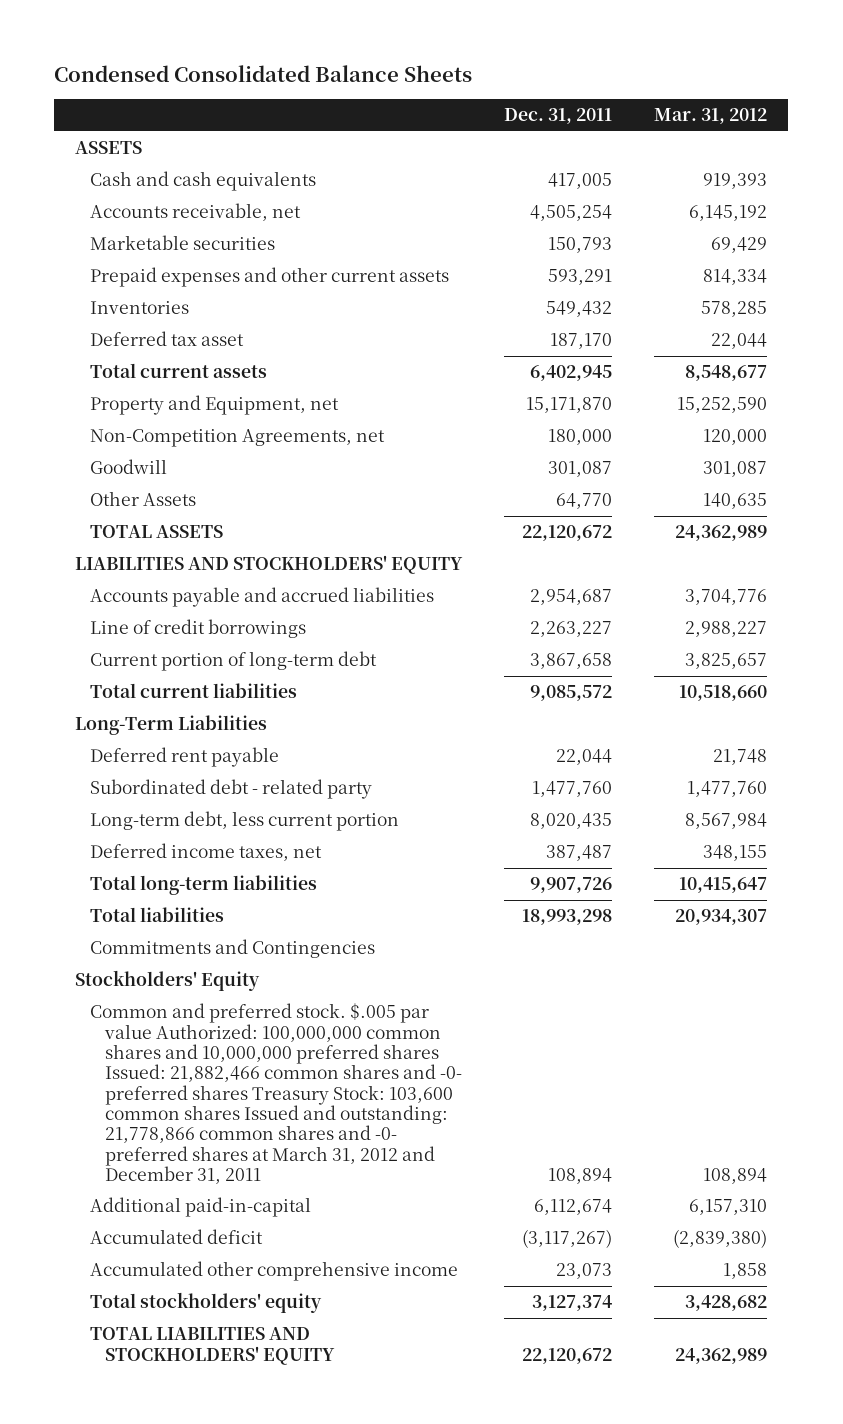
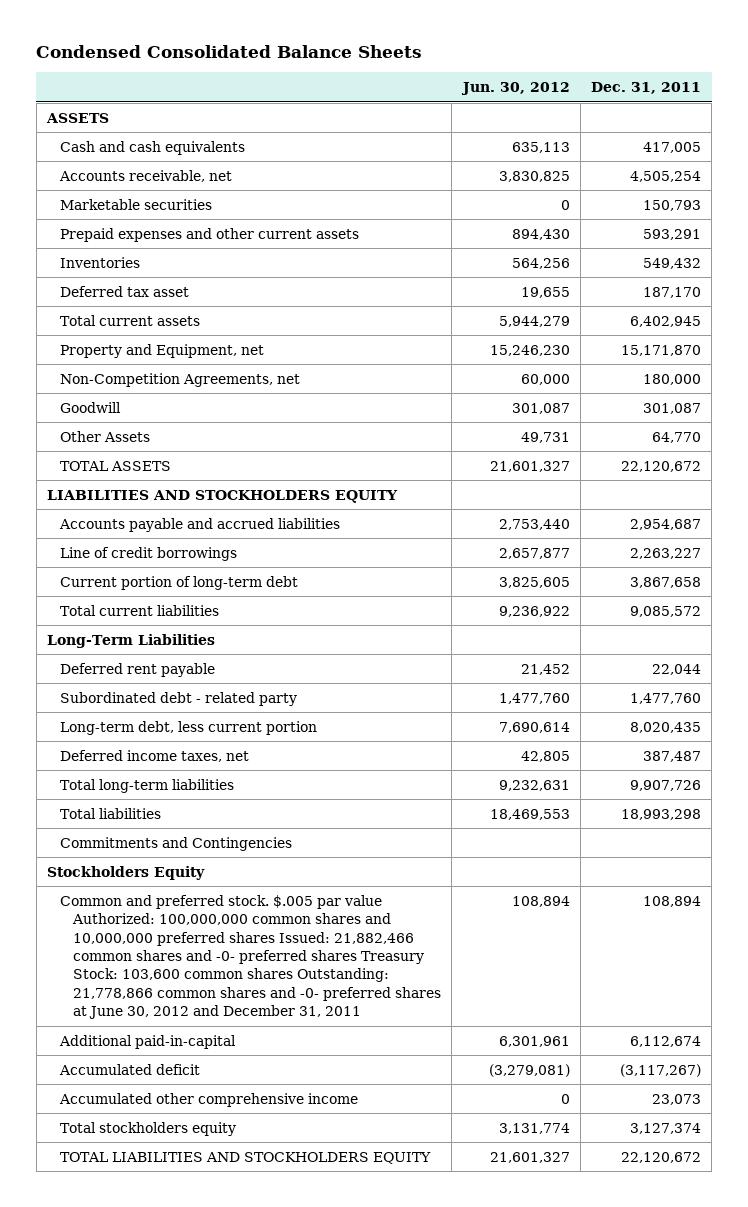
- | Dec. 31, 2011 | Mar. 31, 2012
+ | Jun. 30, 2012 | Dec. 31, 2011
- LIABILITIES AND STOCKHOLDERS' EQUITY
+ LIABILITIES AND STOCKHOLDERS EQUITY
- Stockholders' Equity
- Common and preferred stock. $.005 par value Authorized: 100,000,000 common shares and 10,000,000 preferred shares Issued: 21,882,466 common shares and -0- preferred shares Treasury Stock: 103,600 common shares Issued and outstanding: 21,778,866 common shares and -0- preferred shares at March 31, 2012 and December 31, 2011 | 108,894 | 108,894
+ Stockholders Equity
+ Common and preferred stock. $.005 par value Authorized: 100,000,000 common shares and 10,000,000 preferred shares Issued: 21,882,466 common shares and -0- preferred shares Treasury Stock: 103,600 common shares Outstanding: 21,778,866 common shares and -0- preferred shares at June 30, 2012 and December 31, 2011 | 108,894 | 108,894
- Total stockholders' equity | 3,127,374 | 3,428,682
- TOTAL LIABILITIES AND STOCKHOLDERS' EQUITY | 22,120,672 | 24,362,989
+ Total stockholders equity | 3,131,774 | 3,127,374
+ TOTAL LIABILITIES AND STOCKHOLDERS EQUITY | 21,601,327 | 22,120,672

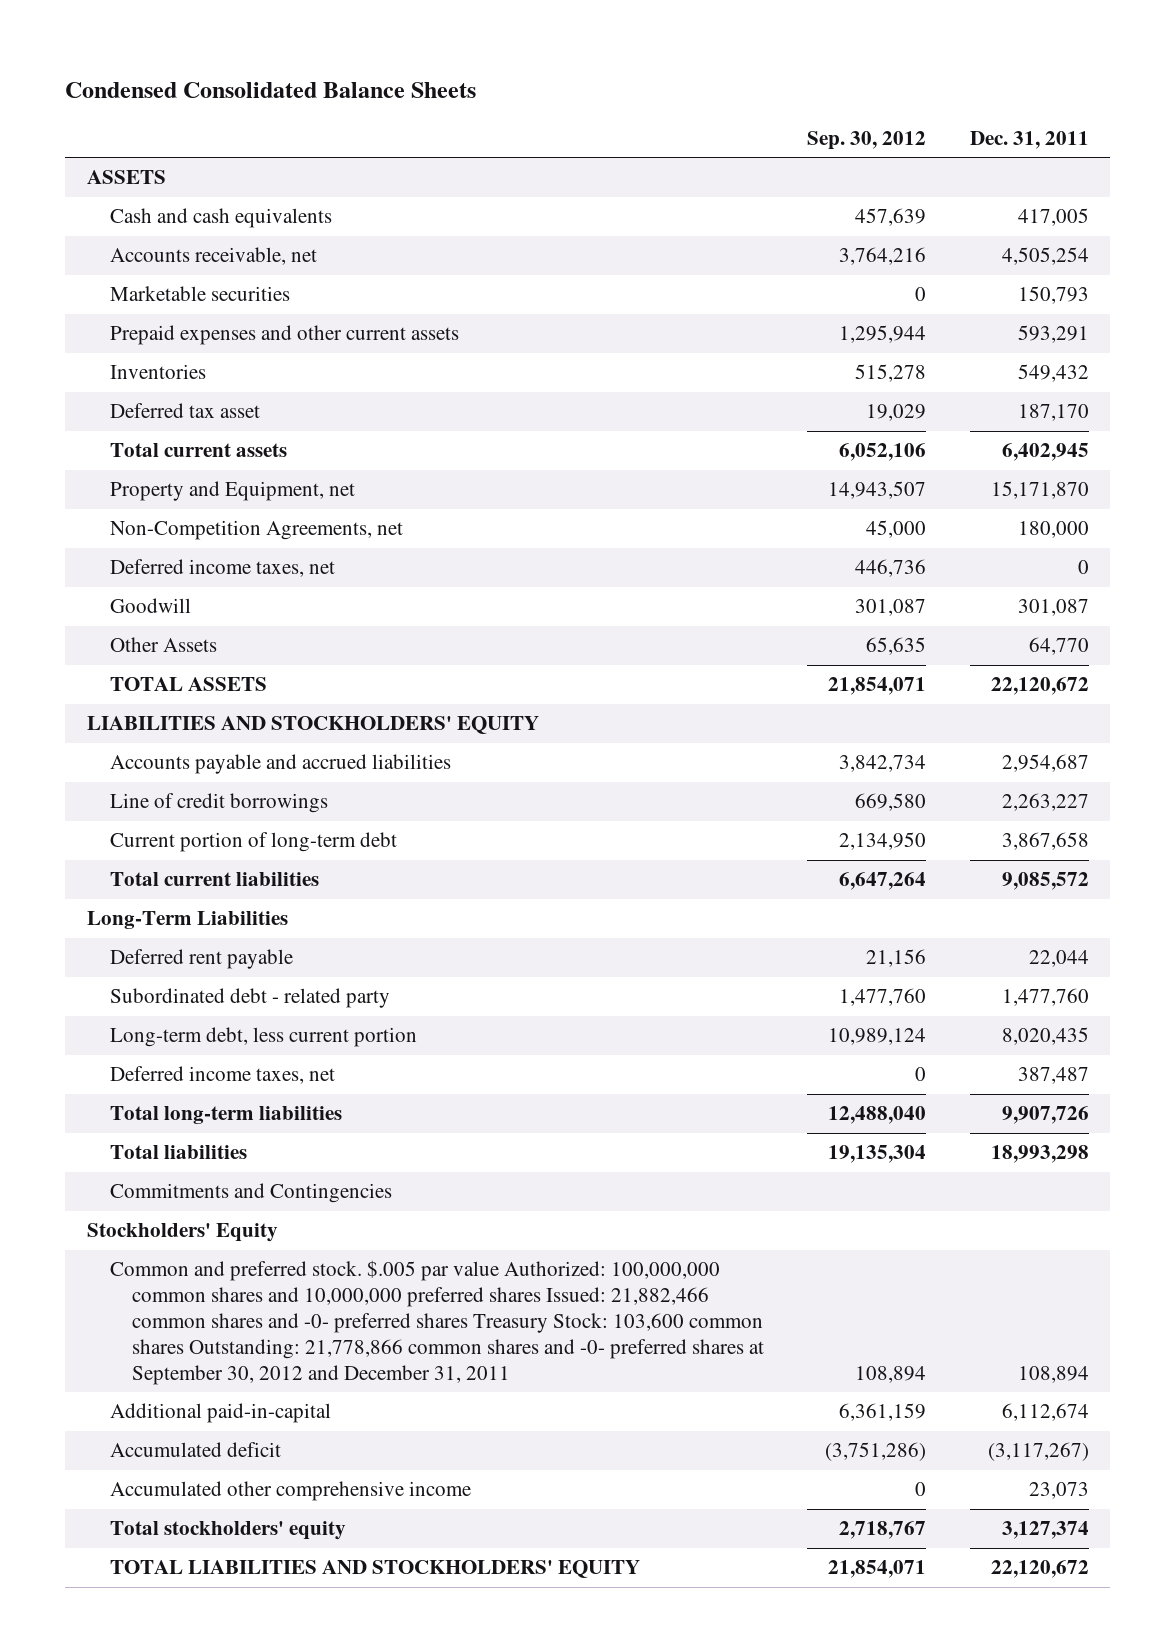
- | Jun. 30, 2012 | Dec. 31, 2011
+ | Sep. 30, 2012 | Dec. 31, 2011
+ Deferred income taxes, net | 446,736 | 0
- LIABILITIES AND STOCKHOLDERS EQUITY
+ LIABILITIES AND STOCKHOLDERS' EQUITY
- Stockholders Equity
- Common and preferred stock. $.005 par value Authorized: 100,000,000 common shares and 10,000,000 preferred shares Issued: 21,882,466 common shares and -0- preferred shares Treasury Stock: 103,600 common shares Outstanding: 21,778,866 common shares and -0- preferred shares at June 30, 2012 and December 31, 2011 | 108,894 | 108,894
+ Stockholders' Equity
+ Common and preferred stock. $.005 par value Authorized: 100,000,000 common shares and 10,000,000 preferred shares Issued: 21,882,466 common shares and -0- preferred shares Treasury Stock: 103,600 common shares Outstanding: 21,778,866 common shares and -0- preferred shares at September 30, 2012 and December 31, 2011 | 108,894 | 108,894
- Total stockholders equity | 3,131,774 | 3,127,374
- TOTAL LIABILITIES AND STOCKHOLDERS EQUITY | 21,601,327 | 22,120,672
+ Total stockholders' equity | 2,718,767 | 3,127,374
+ TOTAL LIABILITIES AND STOCKHOLDERS' EQUITY | 21,854,071 | 22,120,672

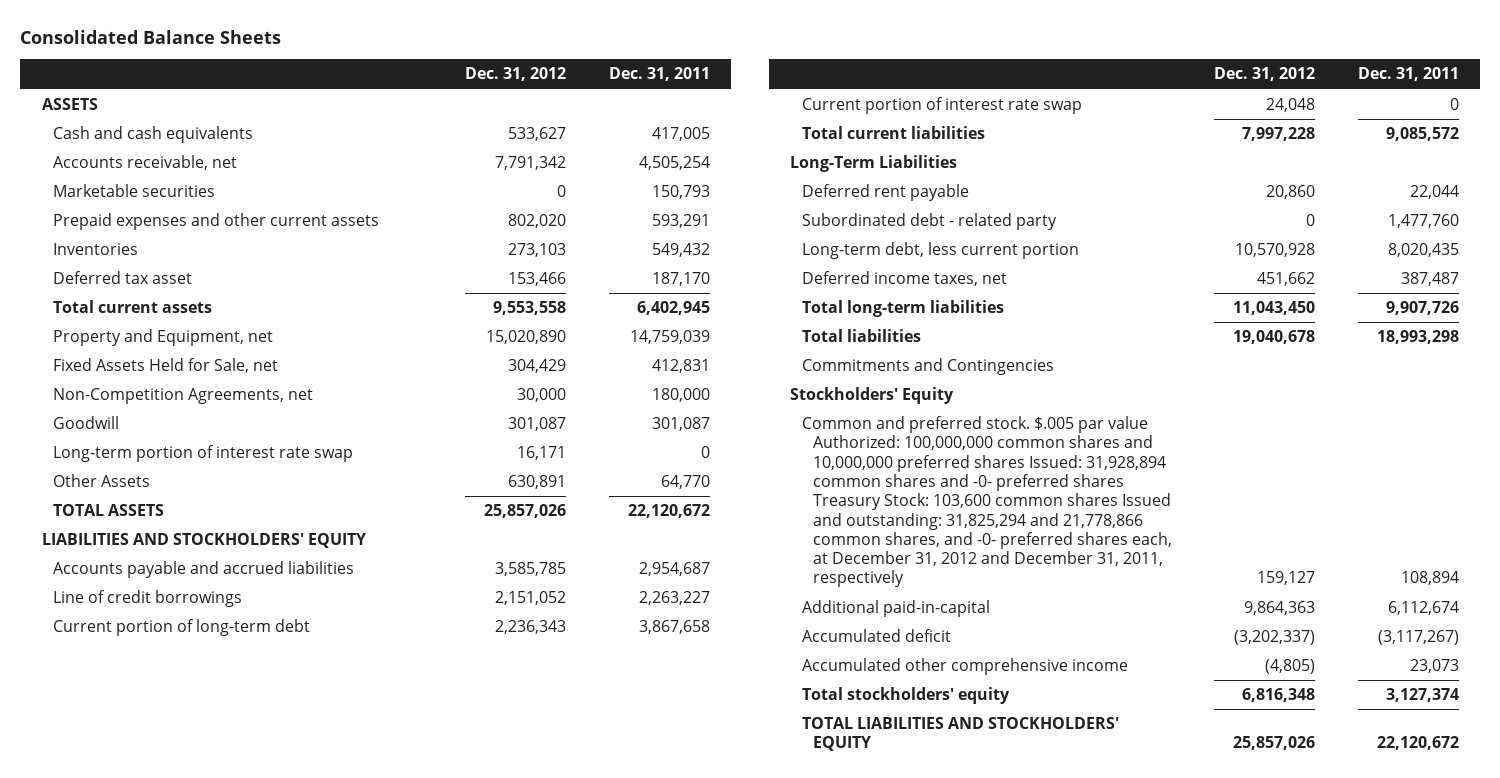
- Condensed Consolidated Balance Sheets
+ Consolidated Balance Sheets
- | Sep. 30, 2012 | Dec. 31, 2011
+ | Dec. 31, 2012 | Dec. 31, 2011
- Property and Equipment, net | 14,943,507 | 15,171,870
+ Property and Equipment, net | 15,020,890 | 14,759,039
+ Fixed Assets Held for Sale, net | 304,429 | 412,831
- Deferred income taxes, net | 446,736 | 0
+ Long-term portion of interest rate swap | 16,171 | 0
+ Current portion of interest rate swap | 24,048 | 0
- Common and preferred stock. $.005 par value Authorized: 100,000,000 common shares and 10,000,000 preferred shares Issued: 21,882,466 common shares and -0- preferred shares Treasury Stock: 103,600 common shares Outstanding: 21,778,866 common shares and -0- preferred shares at September 30, 2012 and December 31, 2011 | 108,894 | 108,894
+ Common and preferred stock. $.005 par value Authorized: 100,000,000 common shares and 10,000,000 preferred shares Issued: 31,928,894 common shares and -0- preferred shares Treasury Stock: 103,600 common shares Issued and outstanding: 31,825,294 and 21,778,866 common shares, and -0- preferred shares each, at December 31, 2012 and December 31, 2011, respectively | 159,127 | 108,894

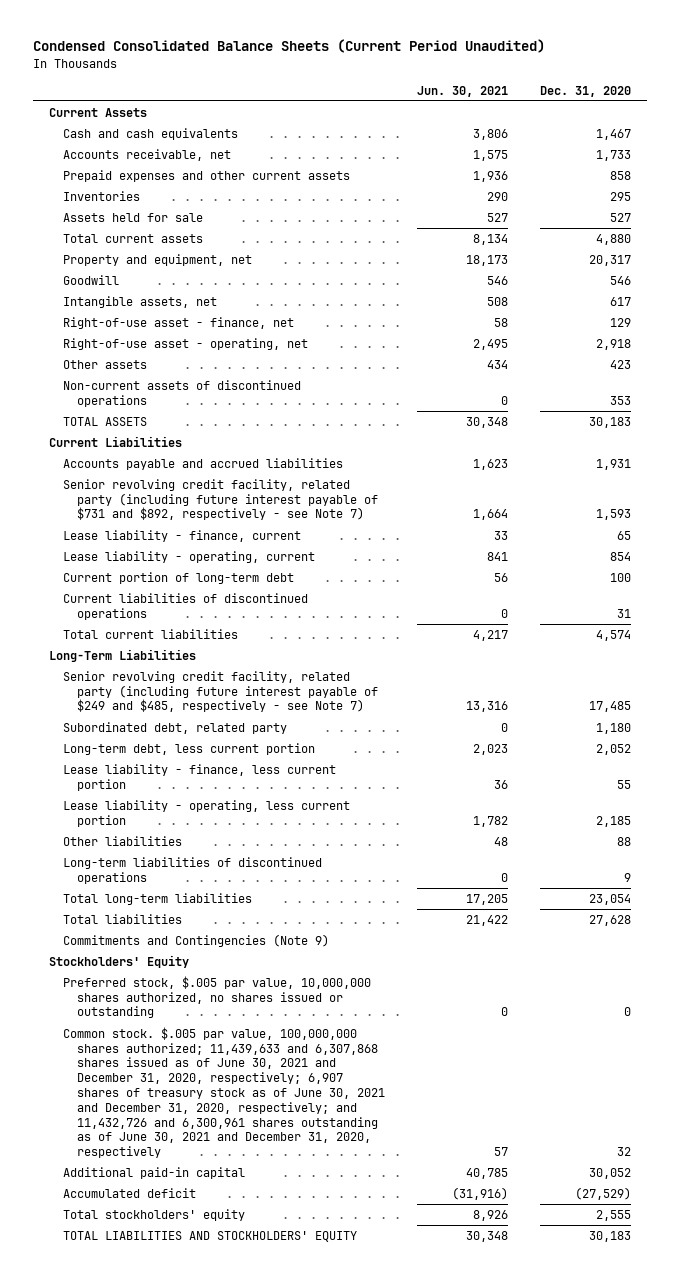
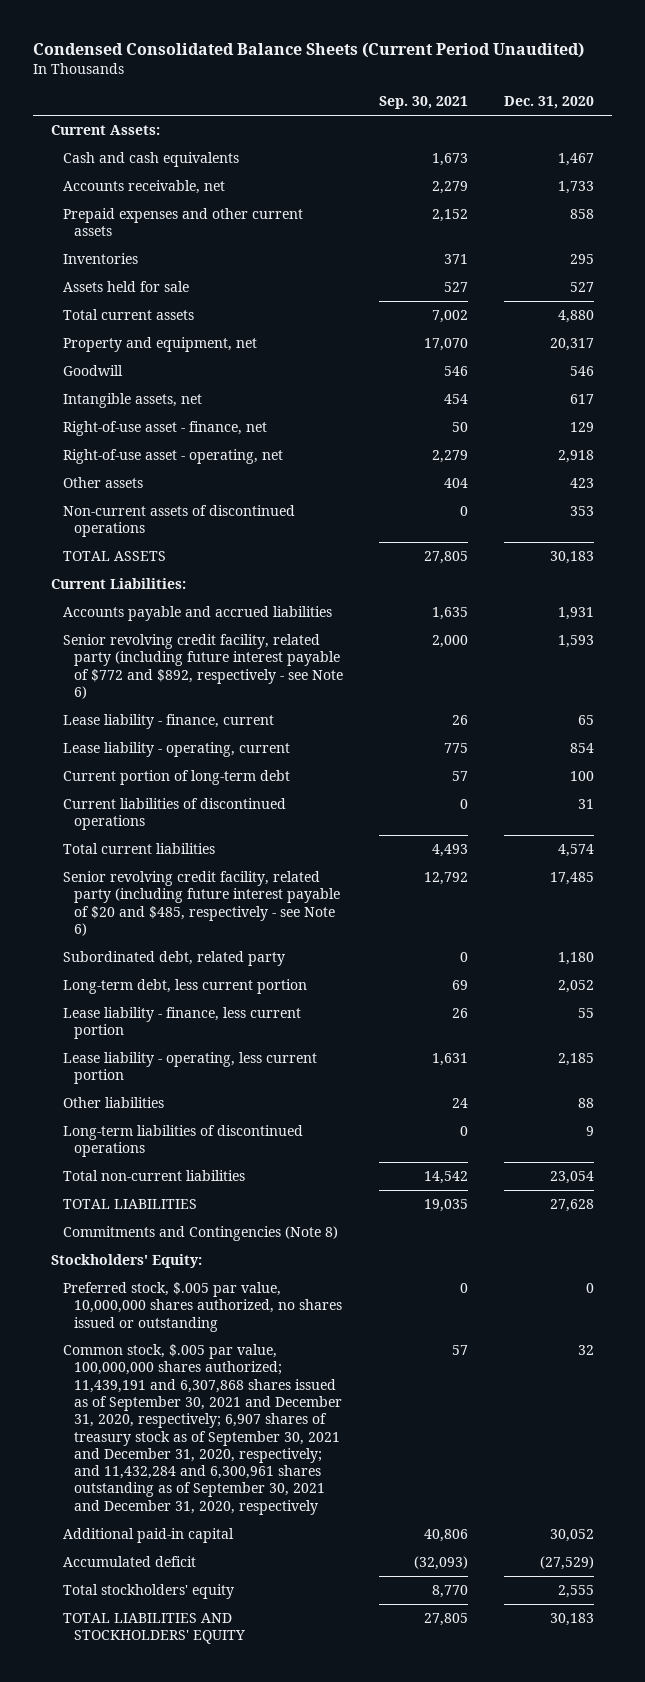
- | Jun. 30, 2021 | Dec. 31, 2020
+ | Sep. 30, 2021 | Dec. 31, 2020
- Current Assets
+ Current Assets:
- Current Liabilities
+ Current Liabilities:
- Senior revolving credit facility, related party (including future interest payable of $731 and $892, respectively - see Note 7) | 1,664 | 1,593
+ Senior revolving credit facility, related party (including future interest payable of $772 and $892, respectively - see Note 6) | 2,000 | 1,593
- Long-Term Liabilities
- Senior revolving credit facility, related party (including future interest payable of $249 and $485, respectively - see Note 7) | 13,316 | 17,485
+ Senior revolving credit facility, related party (including future interest payable of $20 and $485, respectively - see Note 6) | 12,792 | 17,485
- Total long-term liabilities | 17,205 | 23,054
- Total liabilities | 21,422 | 27,628
- Commitments and Contingencies (Note 9)
- Stockholders' Equity
+ Total non-current liabilities | 14,542 | 23,054
+ TOTAL LIABILITIES | 19,035 | 27,628
+ Commitments and Contingencies (Note 8)
+ Stockholders' Equity:
- Common stock. $.005 par value, 100,000,000 shares authorized; 11,439,633 and 6,307,868 shares issued as of June 30, 2021 and December 31, 2020, respectively; 6,907 shares of treasury stock as of June 30, 2021 and December 31, 2020, respectively; and 11,432,726 and 6,300,961 shares outstanding as of June 30, 2021 and December 31, 2020, respectively | 57 | 32
+ Common stock, $.005 par value, 100,000,000 shares authorized; 11,439,191 and 6,307,868 shares issued as of September 30, 2021 and December 31, 2020, respectively; 6,907 shares of treasury stock as of September 30, 2021 and December 31, 2020, respectively; and 11,432,284 and 6,300,961 shares outstanding as of September 30, 2021 and December 31, 2020, respectively | 57 | 32

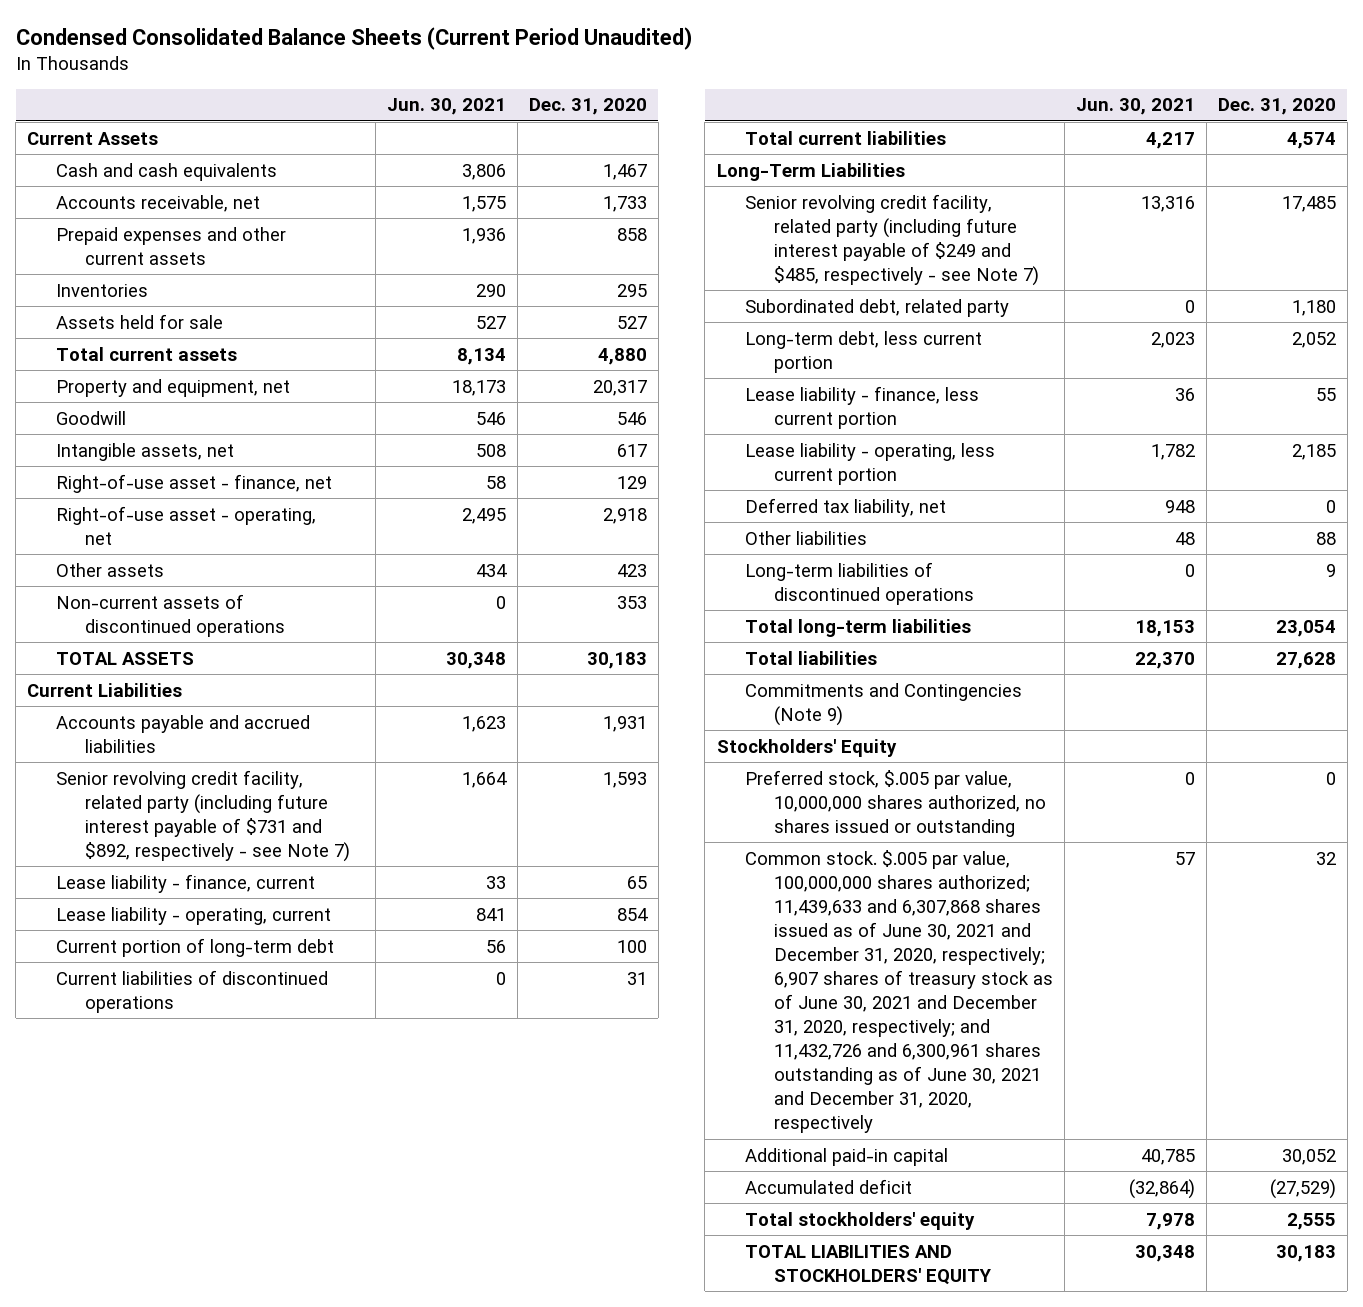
- | Sep. 30, 2021 | Dec. 31, 2020
+ | Jun. 30, 2021 | Dec. 31, 2020
- Current Assets:
+ Current Assets
- Current Liabilities:
+ Current Liabilities
- Senior revolving credit facility, related party (including future interest payable of $772 and $892, respectively - see Note 6) | 2,000 | 1,593
+ Senior revolving credit facility, related party (including future interest payable of $731 and $892, respectively - see Note 7) | 1,664 | 1,593
- Senior revolving credit facility, related party (including future interest payable of $20 and $485, respectively - see Note 6) | 12,792 | 17,485
+ Long-Term Liabilities
+ Senior revolving credit facility, related party (including future interest payable of $249 and $485, respectively - see Note 7) | 13,316 | 17,485
+ Deferred tax liability, net | 948 | 0
- Total non-current liabilities | 14,542 | 23,054
- TOTAL LIABILITIES | 19,035 | 27,628
- Commitments and Contingencies (Note 8)
- Stockholders' Equity:
+ Total long-term liabilities | 18,153 | 23,054
+ Total liabilities | 22,370 | 27,628
+ Commitments and Contingencies (Note 9)
+ Stockholders' Equity
- Common stock, $.005 par value, 100,000,000 shares authorized; 11,439,191 and 6,307,868 shares issued as of September 30, 2021 and December 31, 2020, respectively; 6,907 shares of treasury stock as of September 30, 2021 and December 31, 2020, respectively; and 11,432,284 and 6,300,961 shares outstanding as of September 30, 2021 and December 31, 2020, respectively | 57 | 32
+ Common stock. $.005 par value, 100,000,000 shares authorized; 11,439,633 and 6,307,868 shares issued as of June 30, 2021 and December 31, 2020, respectively; 6,907 shares of treasury stock as of June 30, 2021 and December 31, 2020, respectively; and 11,432,726 and 6,300,961 shares outstanding as of June 30, 2021 and December 31, 2020, respectively | 57 | 32

